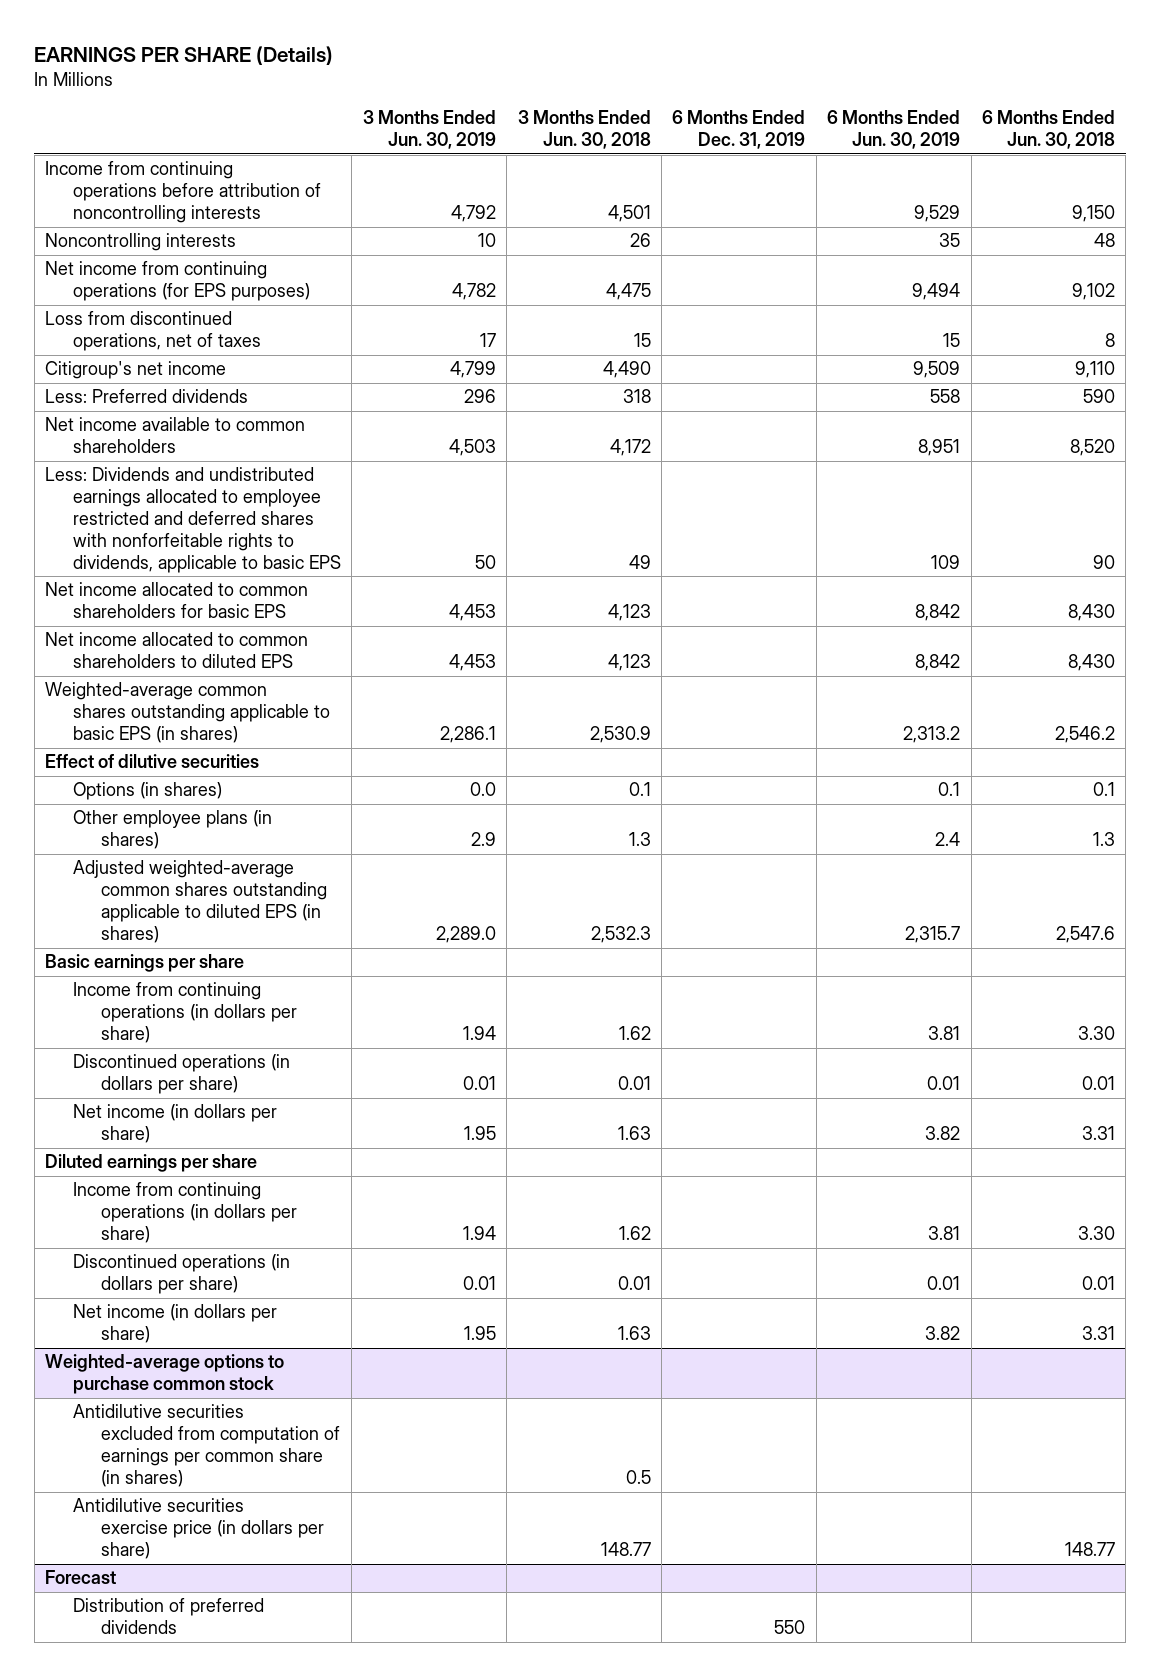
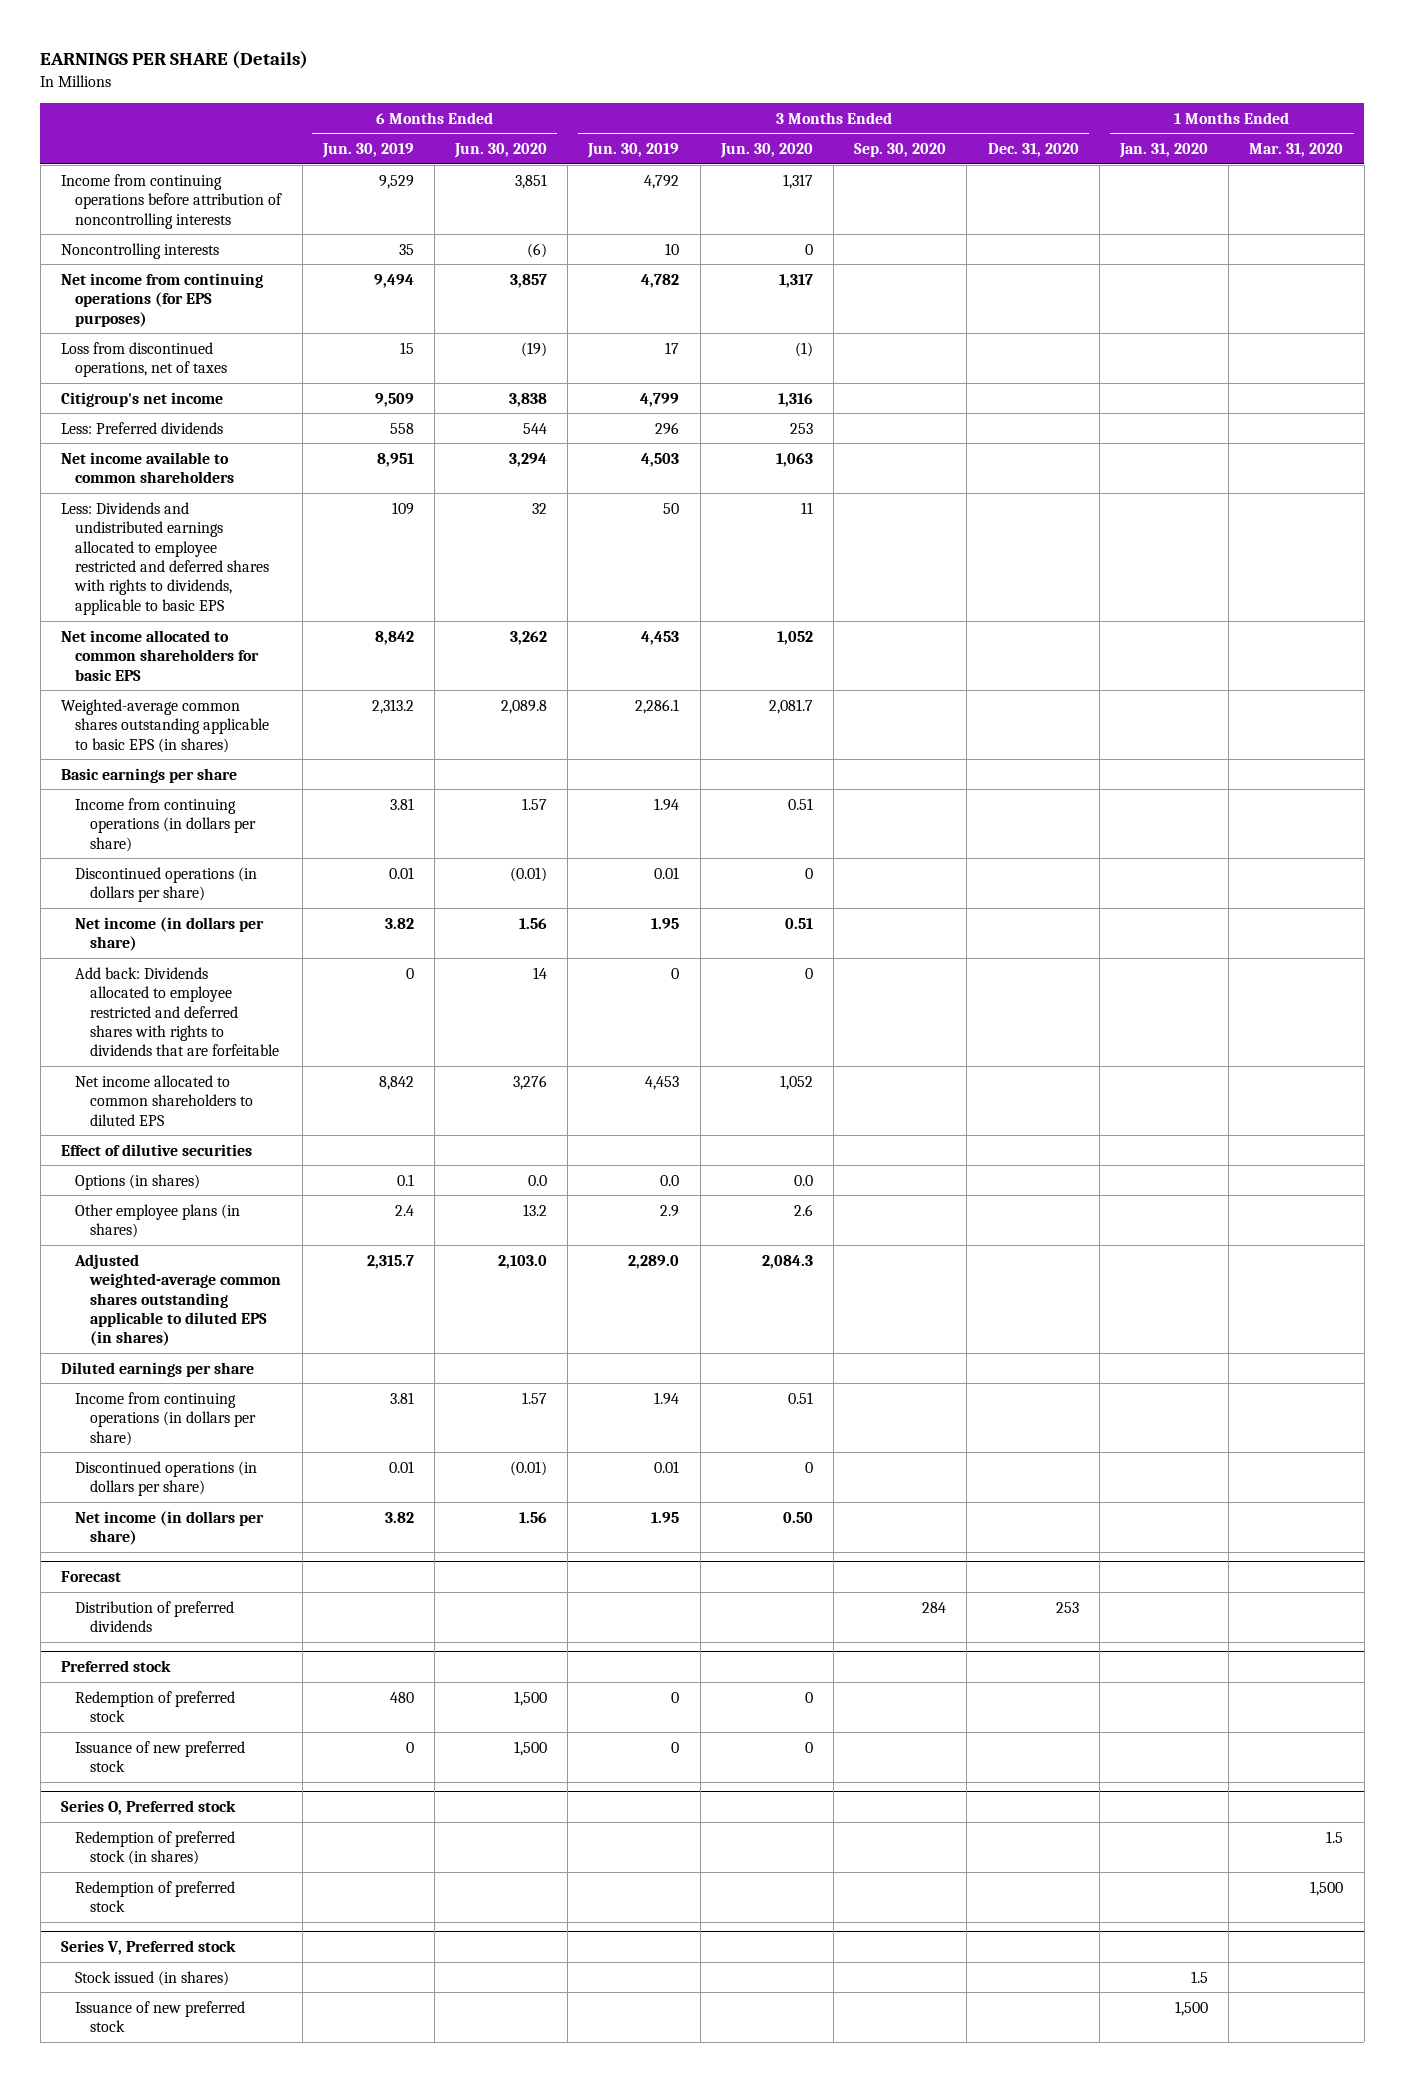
- | 3 Months Ended Jun. 30, 2019 | 3 Months Ended Jun. 30, 2018 | 6 Months Ended Dec. 31, 2019 | 6 Months Ended Jun. 30, 2019 | 6 Months Ended Jun. 30, 2018
+ | 6 Months Ended Jun. 30, 2019 | 6 Months Ended Jun. 30, 2020 | 3 Months Ended Jun. 30, 2019 | 3 Months Ended Jun. 30, 2020 | 3 Months Ended Sep. 30, 2020 | 3 Months Ended Dec. 31, 2020 | 1 Months Ended Jan. 31, 2020 | 1 Months Ended Mar. 31, 2020
- Less: Dividends and undistributed earnings allocated to employee restricted and deferred shares with nonforfeitable rights to dividends, applicable to basic EPS | 50 | 49 | | 109 | 90
+ Less: Dividends and undistributed earnings allocated to employee restricted and deferred shares with rights to dividends, applicable to basic EPS | 109 | 32 | 50 | 11 | | | |
+ Add back: Dividends allocated to employee restricted and deferred shares with rights to dividends that are forfeitable | 0 | 14 | 0 | 0 | | | |
moved down: Net income allocated to common shareholders to diluted EPS | 8,842 | 3,276 | 4,453 | 1,052 | | | |
moved down: Effect of dilutive securities
moved down: Options (in shares) | 0.1 | 0.0 | 0.0 | 0.0 | | | |
moved down: Other employee plans (in shares) | 2.4 | 13.2 | 2.9 | 2.6 | | | |
moved down: Adjusted weighted-average common shares outstanding applicable to diluted EPS (in shares) | 2,315.7 | 2,103.0 | 2,289.0 | 2,084.3 | | | |
- Weighted-average options to purchase common stock
- Antidilutive securities excluded from computation of earnings per common share (in shares) | | 0.5 | | |
- Antidilutive securities exercise price (in dollars per share) | | 148.77 | | | 148.77
+ Preferred stock
+ Redemption of preferred stock | 480 | 1,500 | 0 | 0 | | | |
+ Issuance of new preferred stock | 0 | 1,500 | 0 | 0 | | | |
+ Series O, Preferred stock
+ Redemption of preferred stock (in shares) | | | | | | | | 1.5
+ Redemption of preferred stock | | | | | | | | 1,500
+ Series V, Preferred stock
+ Stock issued (in shares) | | | | | | | 1.5 |
+ Issuance of new preferred stock | | | | | | | 1,500 |

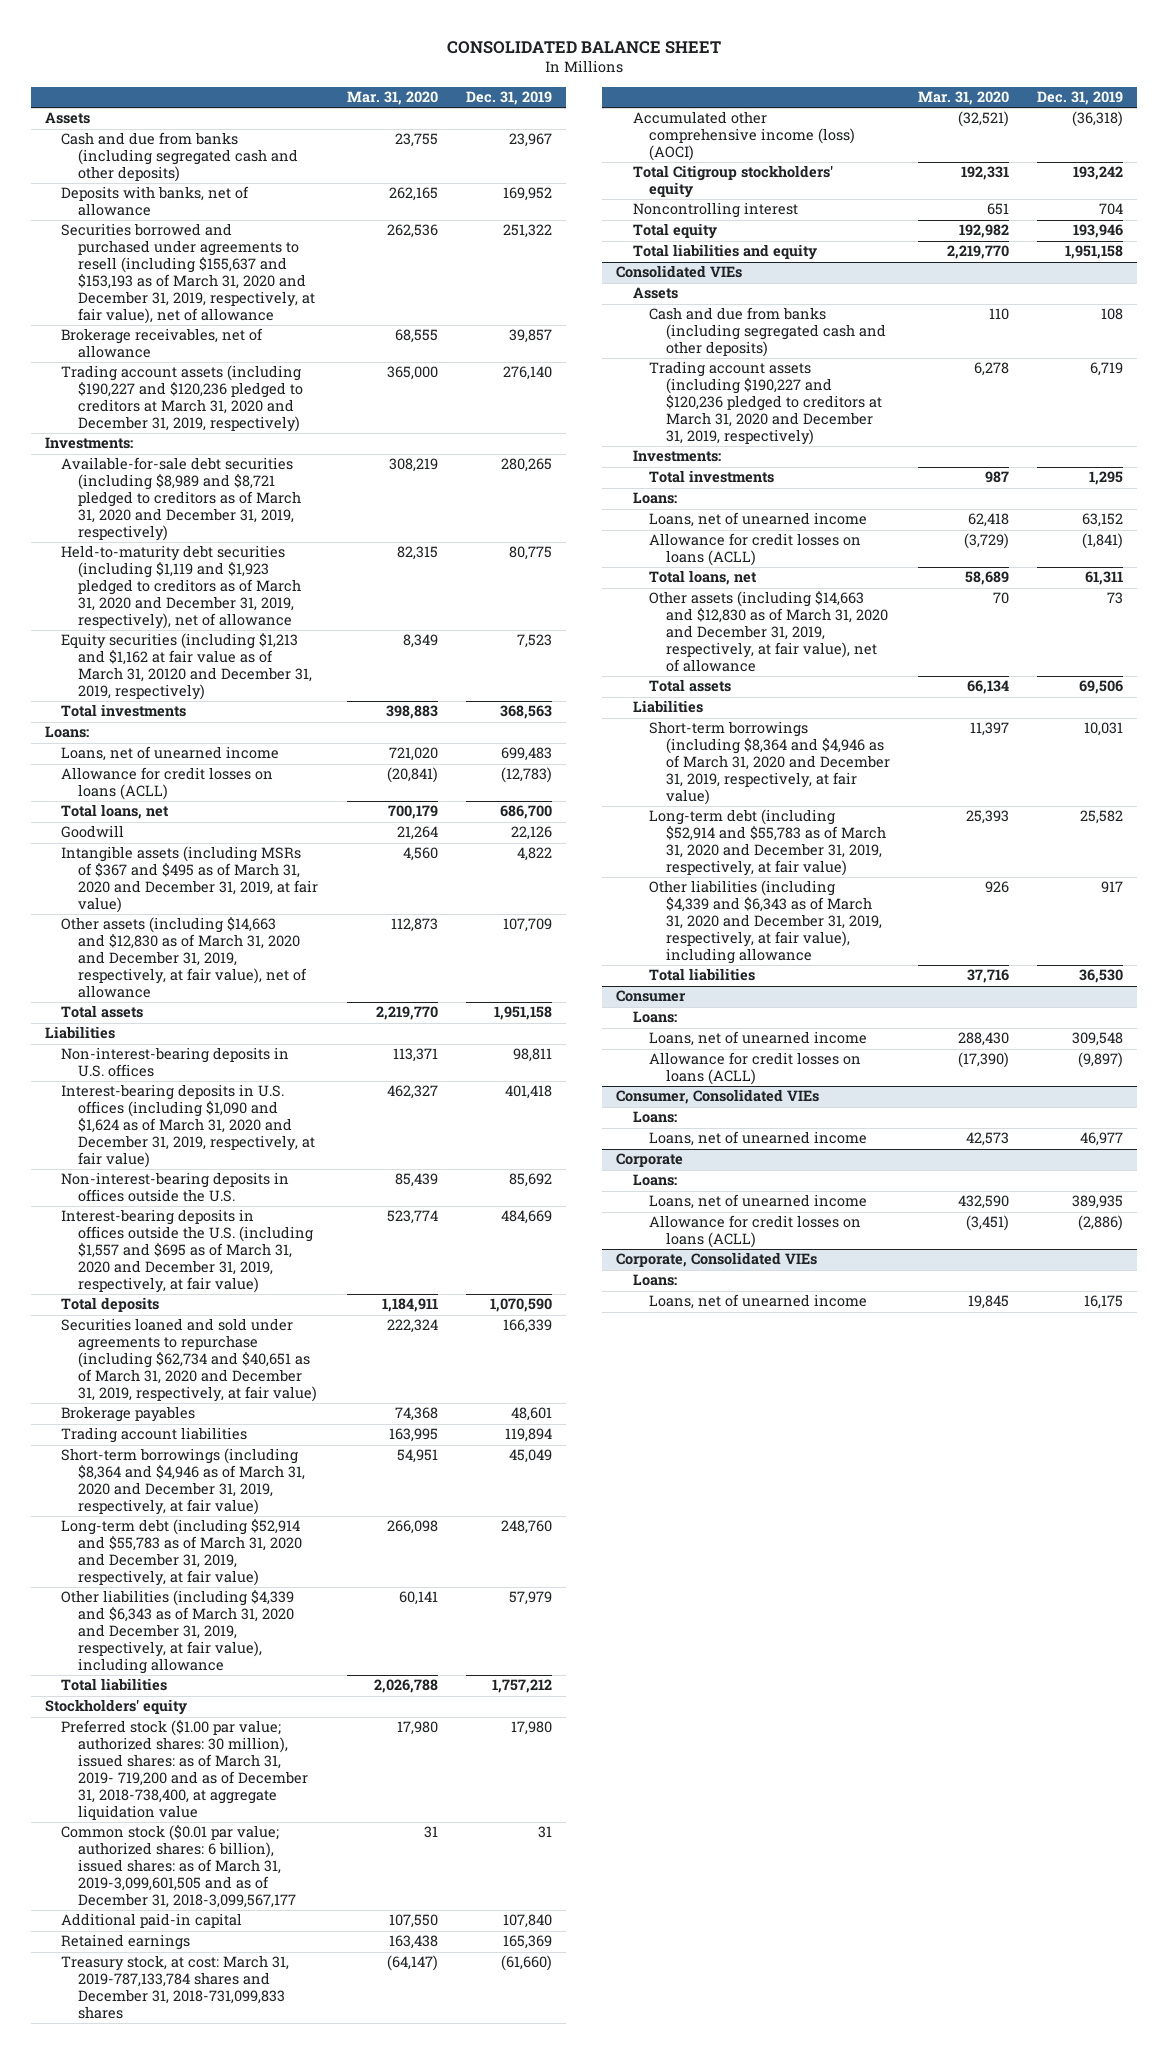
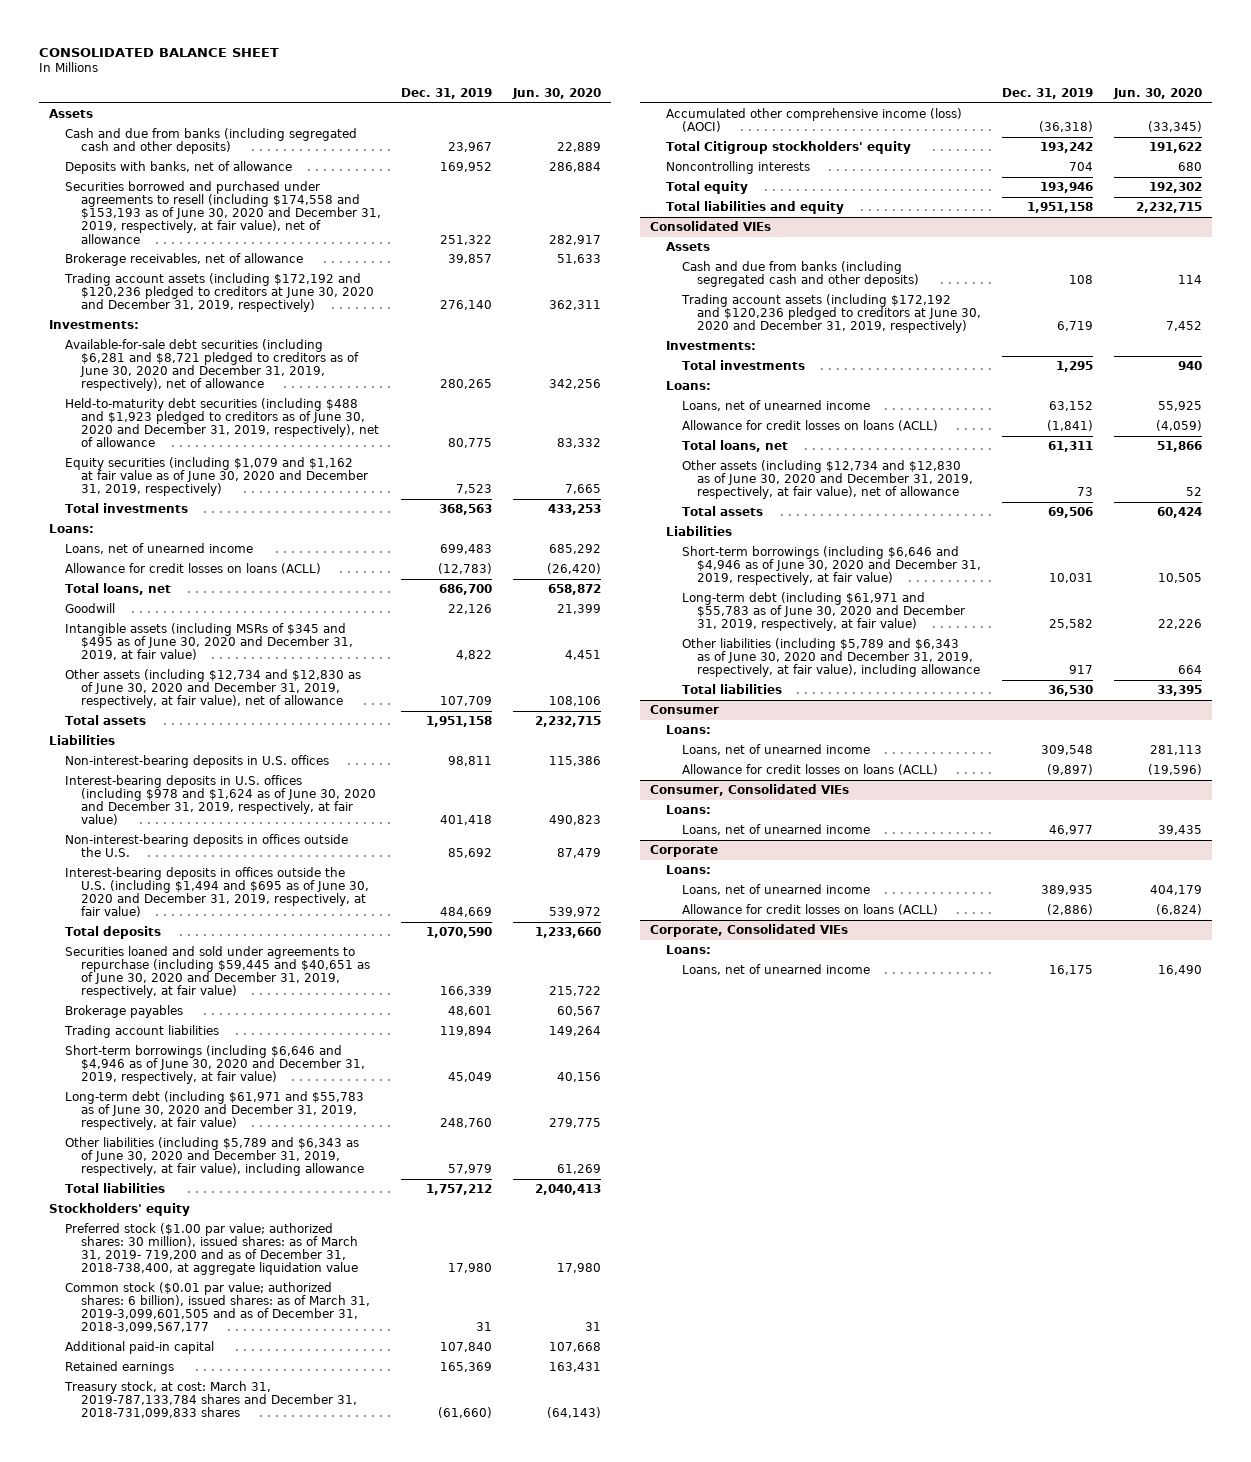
- | Mar. 31, 2020 | Dec. 31, 2019
+ | Dec. 31, 2019 | Jun. 30, 2020
- Securities borrowed and purchased under agreements to resell (including $155,637 and $153,193 as of March 31, 2020 and December 31, 2019, respectively, at fair value), net of allowance | 262,536 | 251,322
+ Securities borrowed and purchased under agreements to resell (including $174,558 and $153,193 as of June 30, 2020 and December 31, 2019, respectively, at fair value), net of allowance | 251,322 | 282,917
- Trading account assets (including $190,227 and $120,236 pledged to creditors at March 31, 2020 and December 31, 2019, respectively) | 365,000 | 276,140
+ Trading account assets (including $172,192 and $120,236 pledged to creditors at June 30, 2020 and December 31, 2019, respectively) | 276,140 | 362,311
- Available-for-sale debt securities (including $8,989 and $8,721 pledged to creditors as of March 31, 2020 and December 31, 2019, respectively) | 308,219 | 280,265
- Held-to-maturity debt securities (including $1,119 and $1,923 pledged to creditors as of March 31, 2020 and December 31, 2019, respectively), net of allowance | 82,315 | 80,775
- Equity securities (including $1,213 and $1,162 at fair value as of March 31, 20120 and December 31, 2019, respectively) | 8,349 | 7,523
+ Available-for-sale debt securities (including $6,281 and $8,721 pledged to creditors as of June 30, 2020 and December 31, 2019, respectively), net of allowance | 280,265 | 342,256
+ Held-to-maturity debt securities (including $488 and $1,923 pledged to creditors as of June 30, 2020 and December 31, 2019, respectively), net of allowance | 80,775 | 83,332
+ Equity securities (including $1,079 and $1,162 at fair value as of June 30, 2020 and December 31, 2019, respectively) | 7,523 | 7,665
- Intangible assets (including MSRs of $367 and $495 as of March 31, 2020 and December 31, 2019, at fair value) | 4,560 | 4,822
- Other assets (including $14,663 and $12,830 as of March 31, 2020 and December 31, 2019, respectively, at fair value), net of allowance | 112,873 | 107,709
+ Intangible assets (including MSRs of $345 and $495 as of June 30, 2020 and December 31, 2019, at fair value) | 4,822 | 4,451
+ Other assets (including $12,734 and $12,830 as of June 30, 2020 and December 31, 2019, respectively, at fair value), net of allowance | 107,709 | 108,106
- Interest-bearing deposits in U.S. offices (including $1,090 and $1,624 as of March 31, 2020 and December 31, 2019, respectively, at fair value) | 462,327 | 401,418
+ Interest-bearing deposits in U.S. offices (including $978 and $1,624 as of June 30, 2020 and December 31, 2019, respectively, at fair value) | 401,418 | 490,823
- Interest-bearing deposits in offices outside the U.S. (including $1,557 and $695 as of March 31, 2020 and December 31, 2019, respectively, at fair value) | 523,774 | 484,669
+ Interest-bearing deposits in offices outside the U.S. (including $1,494 and $695 as of June 30, 2020 and December 31, 2019, respectively, at fair value) | 484,669 | 539,972
- Securities loaned and sold under agreements to repurchase (including $62,734 and $40,651 as of March 31, 2020 and December 31, 2019, respectively, at fair value) | 222,324 | 166,339
+ Securities loaned and sold under agreements to repurchase (including $59,445 and $40,651 as of June 30, 2020 and December 31, 2019, respectively, at fair value) | 166,339 | 215,722
- Short-term borrowings (including $8,364 and $4,946 as of March 31, 2020 and December 31, 2019, respectively, at fair value) | 54,951 | 45,049
- Long-term debt (including $52,914 and $55,783 as of March 31, 2020 and December 31, 2019, respectively, at fair value) | 266,098 | 248,760
- Other liabilities (including $4,339 and $6,343 as of March 31, 2020 and December 31, 2019, respectively, at fair value), including allowance | 60,141 | 57,979
+ Short-term borrowings (including $6,646 and $4,946 as of June 30, 2020 and December 31, 2019, respectively, at fair value) | 45,049 | 40,156
+ Long-term debt (including $61,971 and $55,783 as of June 30, 2020 and December 31, 2019, respectively, at fair value) | 248,760 | 279,775
+ Other liabilities (including $5,789 and $6,343 as of June 30, 2020 and December 31, 2019, respectively, at fair value), including allowance | 57,979 | 61,269
- Noncontrolling interest | 651 | 704
+ Noncontrolling interests | 704 | 680
@ Consolidated VIEs
- Trading account assets (including $190,227 and $120,236 pledged to creditors at March 31, 2020 and December 31, 2019, respectively) | 6,278 | 6,719
+ Trading account assets (including $172,192 and $120,236 pledged to creditors at June 30, 2020 and December 31, 2019, respectively) | 6,719 | 7,452
- Other assets (including $14,663 and $12,830 as of March 31, 2020 and December 31, 2019, respectively, at fair value), net of allowance | 70 | 73
+ Other assets (including $12,734 and $12,830 as of June 30, 2020 and December 31, 2019, respectively, at fair value), net of allowance | 73 | 52
- Short-term borrowings (including $8,364 and $4,946 as of March 31, 2020 and December 31, 2019, respectively, at fair value) | 11,397 | 10,031
- Long-term debt (including $52,914 and $55,783 as of March 31, 2020 and December 31, 2019, respectively, at fair value) | 25,393 | 25,582
- Other liabilities (including $4,339 and $6,343 as of March 31, 2020 and December 31, 2019, respectively, at fair value), including allowance | 926 | 917
+ Short-term borrowings (including $6,646 and $4,946 as of June 30, 2020 and December 31, 2019, respectively, at fair value) | 10,031 | 10,505
+ Long-term debt (including $61,971 and $55,783 as of June 30, 2020 and December 31, 2019, respectively, at fair value) | 25,582 | 22,226
+ Other liabilities (including $5,789 and $6,343 as of June 30, 2020 and December 31, 2019, respectively, at fair value), including allowance | 917 | 664

